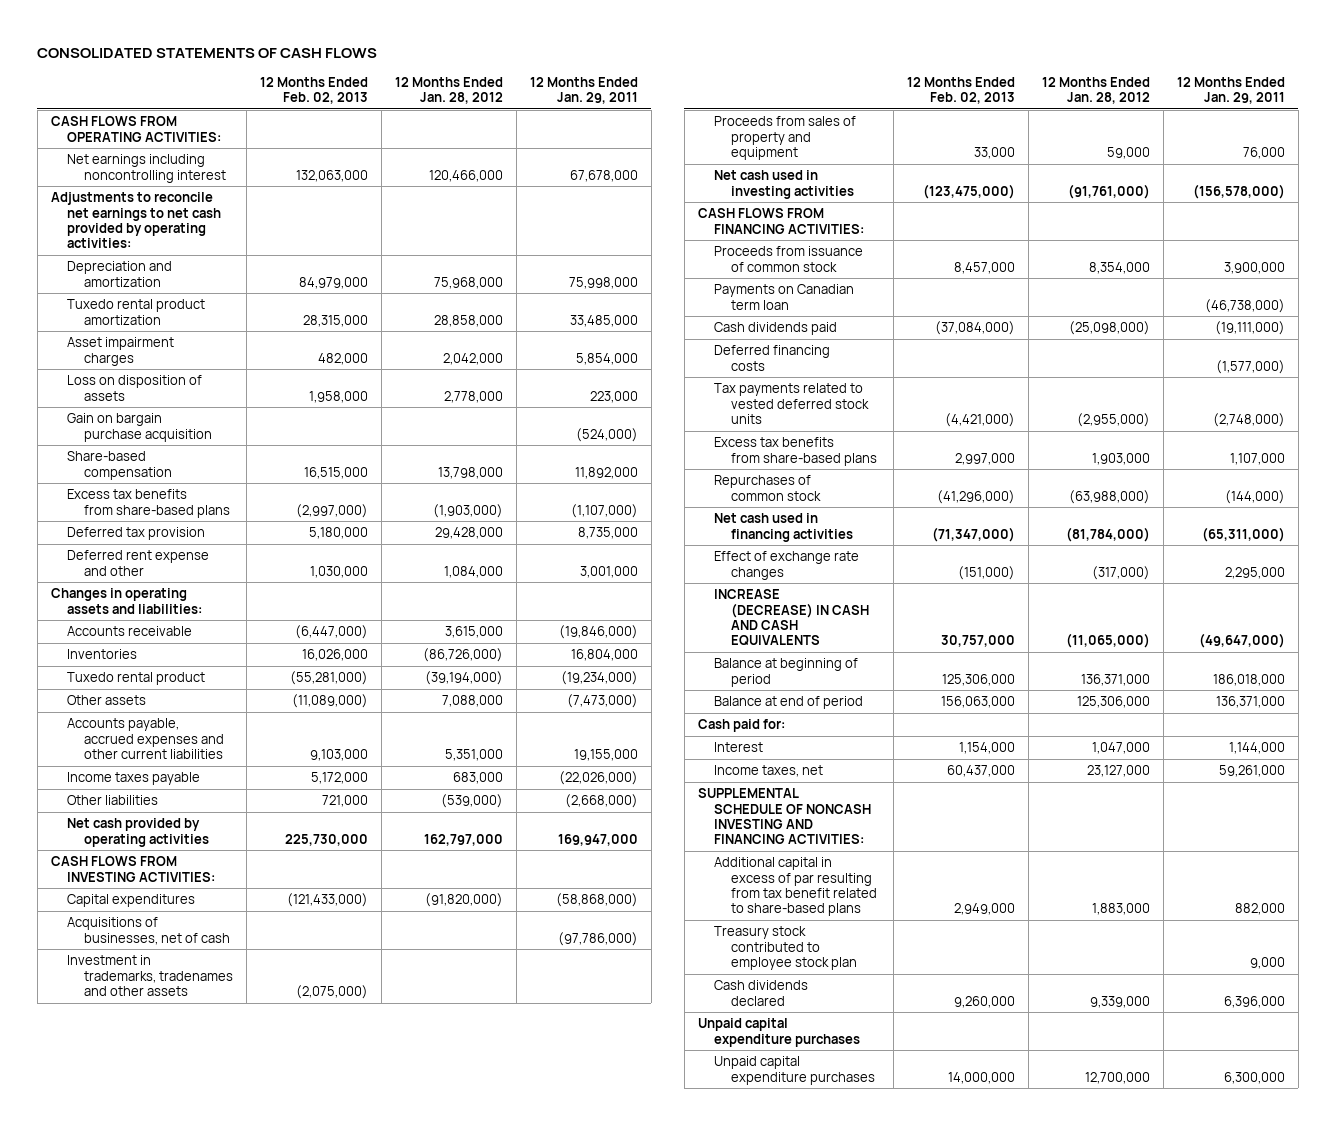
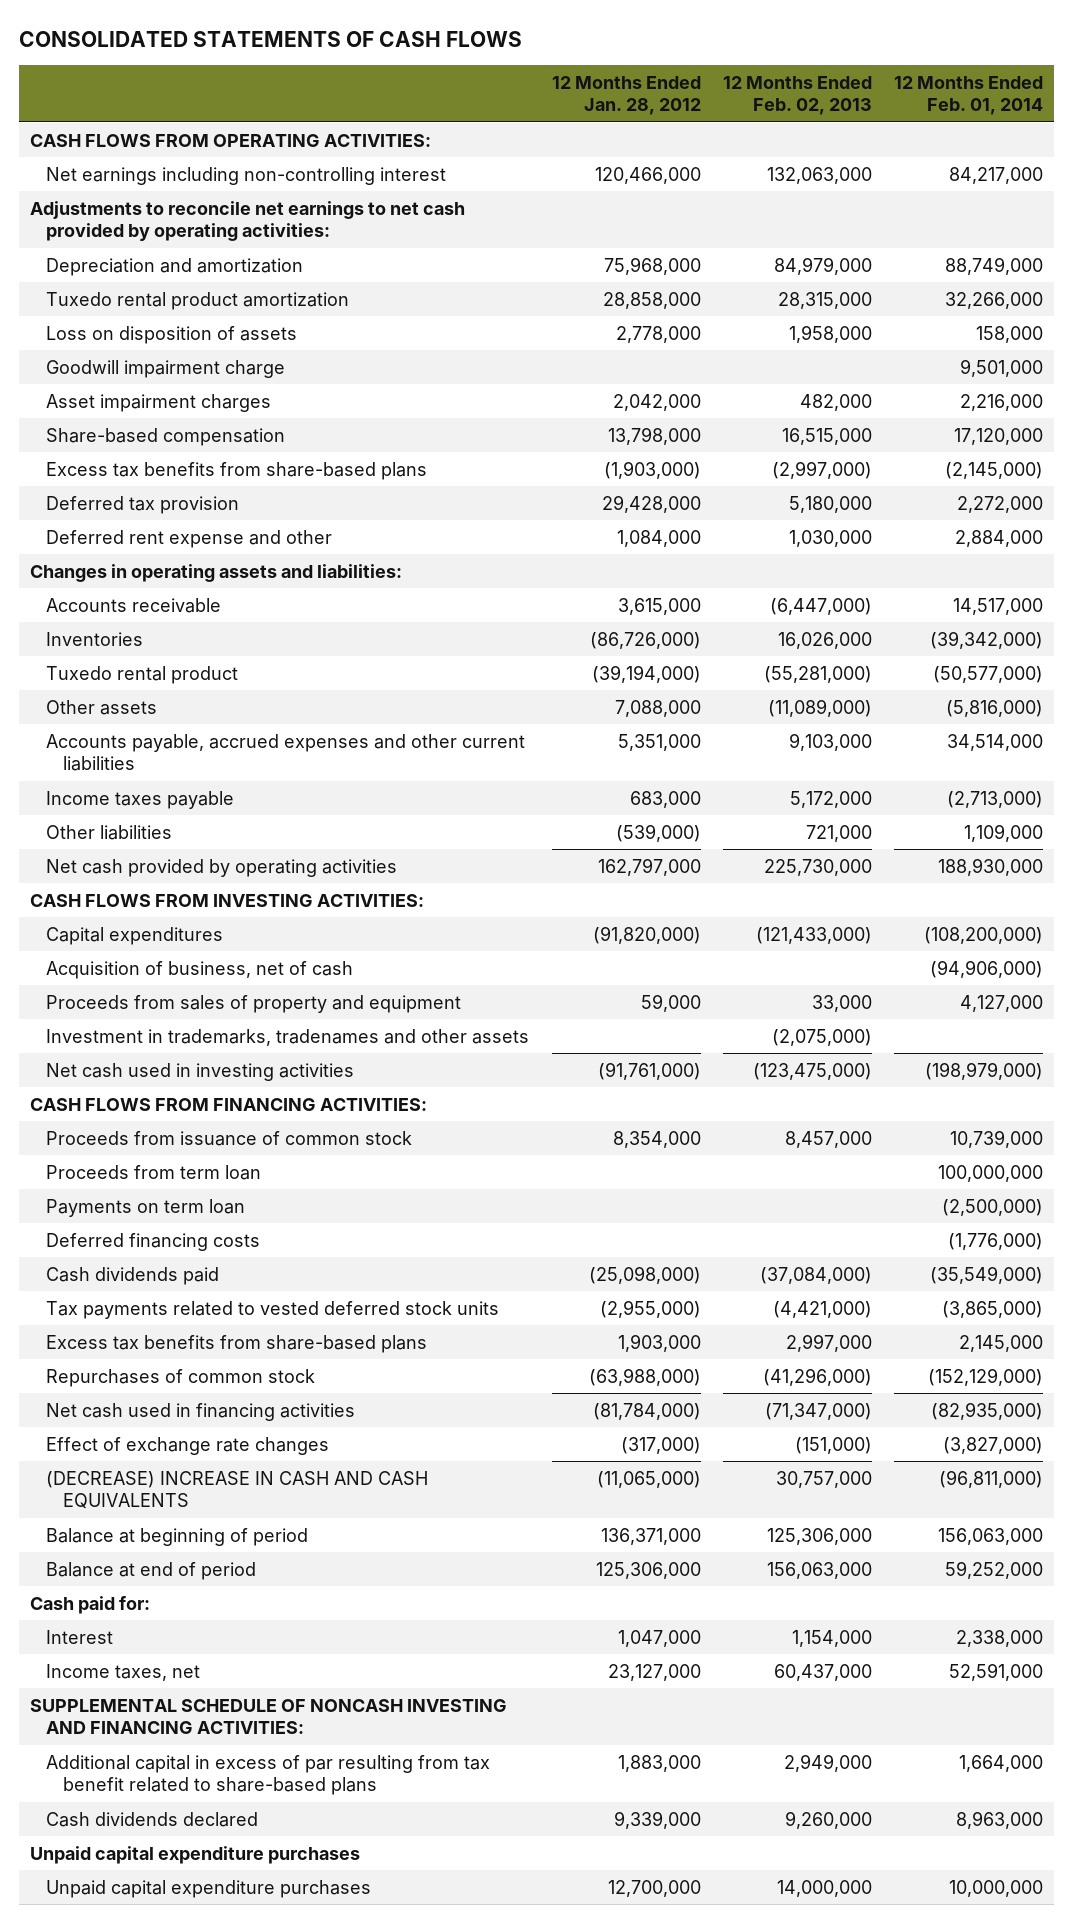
- | 12 Months Ended Feb. 02, 2013 | 12 Months Ended Jan. 28, 2012 | 12 Months Ended Jan. 29, 2011
+ | 12 Months Ended Jan. 28, 2012 | 12 Months Ended Feb. 02, 2013 | 12 Months Ended Feb. 01, 2014
- Net earnings including noncontrolling interest | 132,063,000 | 120,466,000 | 67,678,000
+ Net earnings including non-controlling interest | 120,466,000 | 132,063,000 | 84,217,000
- Gain on bargain purchase acquisition | | | (524,000)
+ Goodwill impairment charge | | | 9,501,000
moved down: Asset impairment charges | 2,042,000 | 482,000 | 2,216,000
- Acquisitions of businesses, net of cash | | | (97,786,000)
+ Acquisition of business, net of cash | | | (94,906,000)
moved down: Investment in trademarks, tradenames and other assets | | (2,075,000) |
- Payments on Canadian term loan | | | (46,738,000)
+ Proceeds from term loan | | | 100,000,000
+ Payments on term loan | | | (2,500,000)
moved down: Cash dividends paid | (25,098,000) | (37,084,000) | (35,549,000)
- INCREASE (DECREASE) IN CASH AND CASH EQUIVALENTS | 30,757,000 | (11,065,000) | (49,647,000)
+ (DECREASE) INCREASE IN CASH AND CASH EQUIVALENTS | (11,065,000) | 30,757,000 | (96,811,000)
- Treasury stock contributed to employee stock plan | | | 9,000

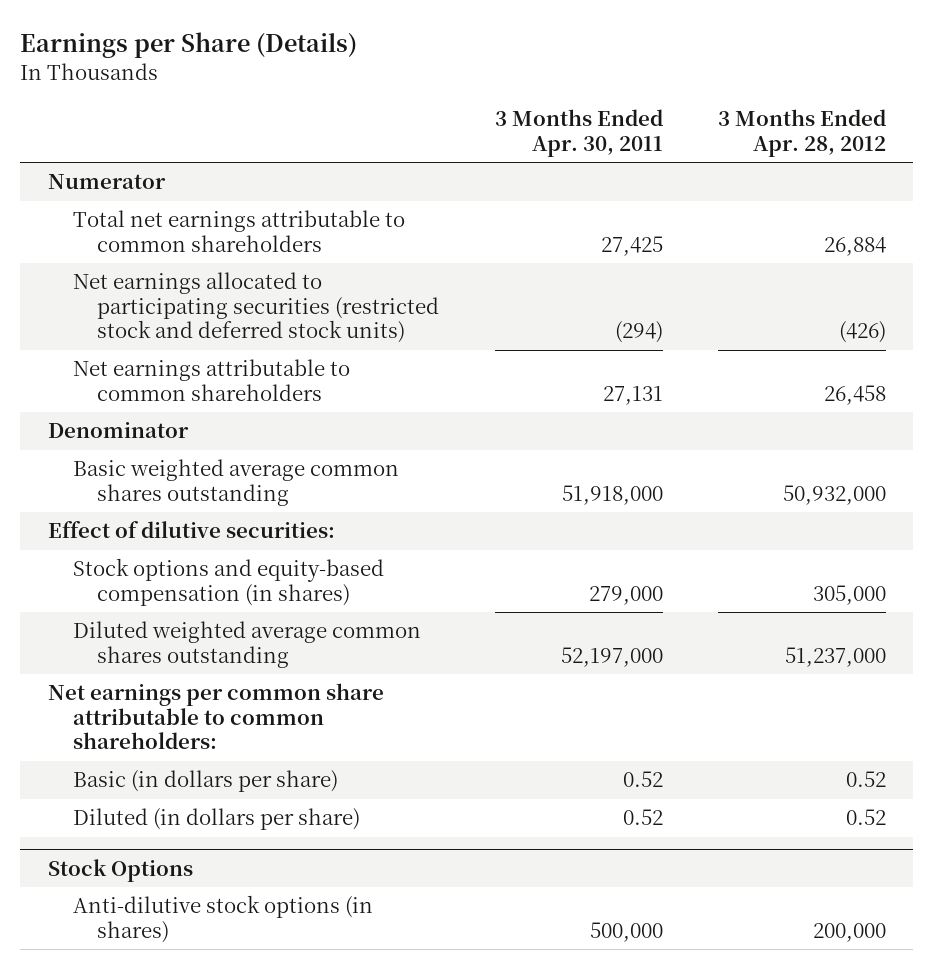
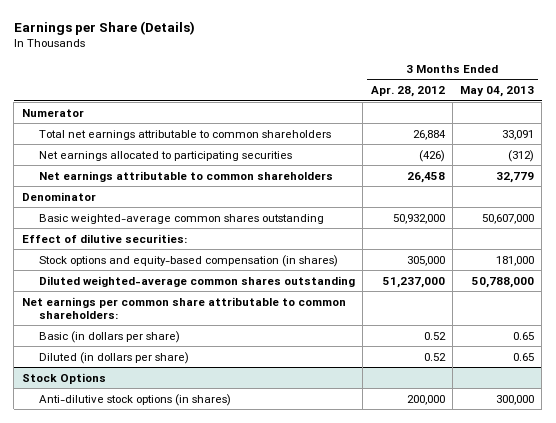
- | 3 Months Ended Apr. 30, 2011 | 3 Months Ended Apr. 28, 2012
+ | 3 Months Ended Apr. 28, 2012 | 3 Months Ended May 04, 2013
- Net earnings allocated to participating securities (restricted stock and deferred stock units) | (294) | (426)
+ Net earnings allocated to participating securities | (426) | (312)
- Basic weighted average common shares outstanding | 51,918,000 | 50,932,000
+ Basic weighted-average common shares outstanding | 50,932,000 | 50,607,000
- Diluted weighted average common shares outstanding | 52,197,000 | 51,237,000
+ Diluted weighted-average common shares outstanding | 51,237,000 | 50,788,000

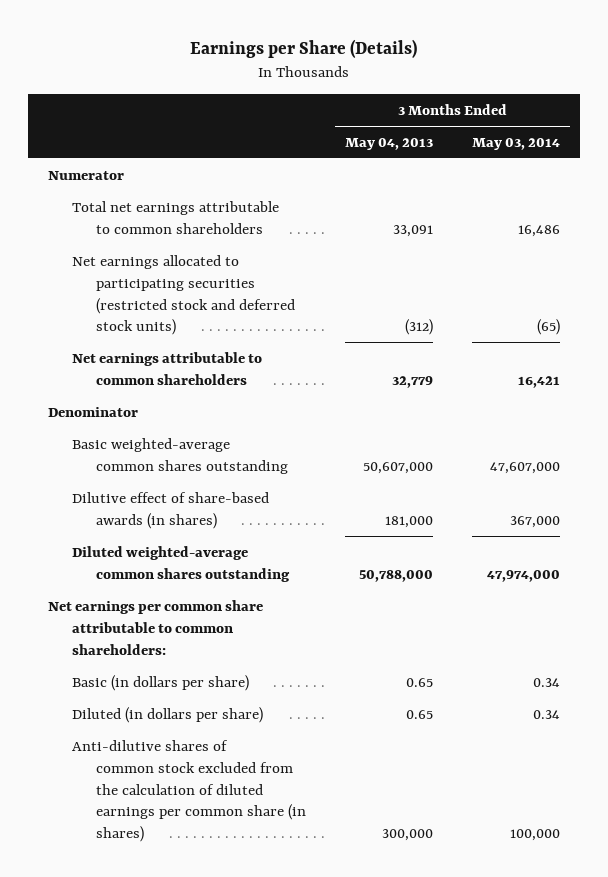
- | 3 Months Ended Apr. 28, 2012 | 3 Months Ended May 04, 2013
+ | 3 Months Ended May 04, 2013 | 3 Months Ended May 03, 2014
- Net earnings allocated to participating securities | (426) | (312)
+ Net earnings allocated to participating securities (restricted stock and deferred stock units) | (312) | (65)
- Effect of dilutive securities:
- Stock options and equity-based compensation (in shares) | 305,000 | 181,000
+ Dilutive effect of share-based awards (in shares) | 181,000 | 367,000
- Stock Options
- Anti-dilutive stock options (in shares) | 200,000 | 300,000
+ Anti-dilutive shares of common stock excluded from the calculation of diluted earnings per common share (in shares) | 300,000 | 100,000

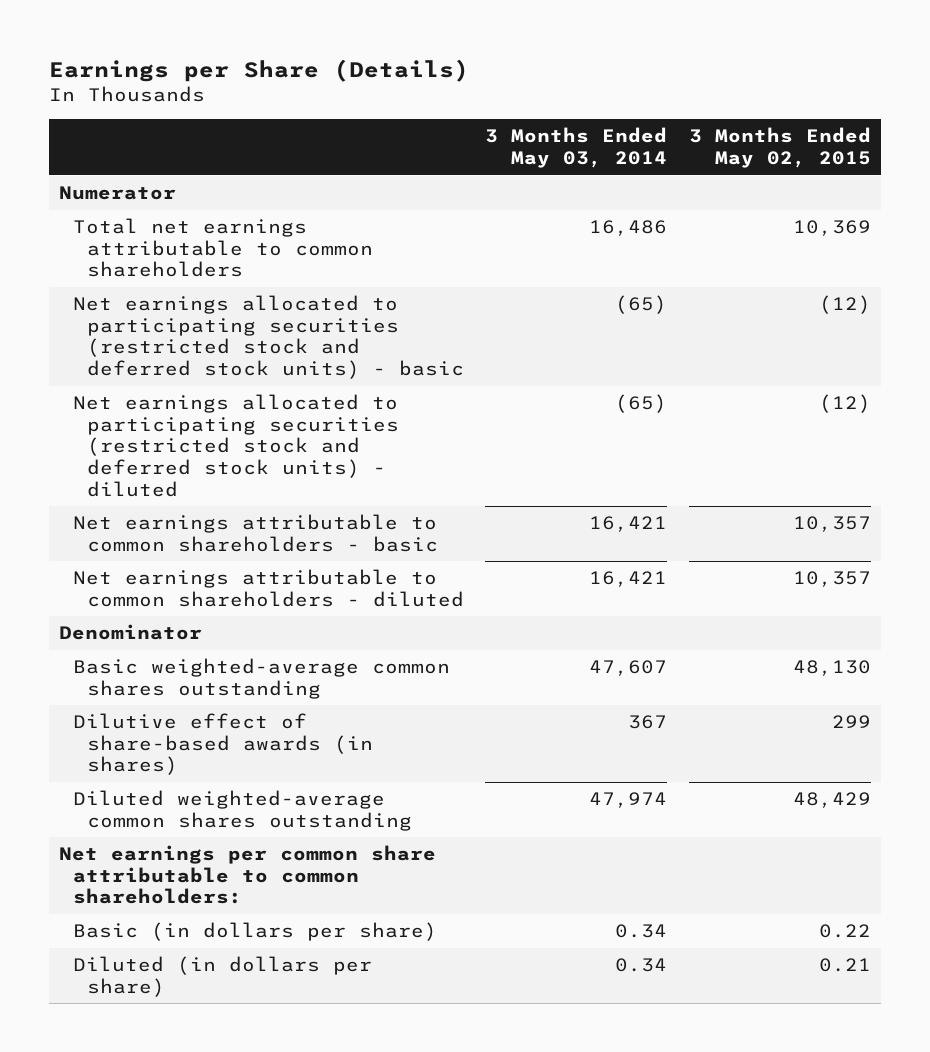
- | 3 Months Ended May 04, 2013 | 3 Months Ended May 03, 2014
+ | 3 Months Ended May 03, 2014 | 3 Months Ended May 02, 2015
- Net earnings allocated to participating securities (restricted stock and deferred stock units) | (312) | (65)
- Net earnings attributable to common shareholders | 32,779 | 16,421
+ Net earnings allocated to participating securities (restricted stock and deferred stock units) - basic | (65) | (12)
+ Net earnings allocated to participating securities (restricted stock and deferred stock units) - diluted | (65) | (12)
+ Net earnings attributable to common shareholders - basic | 16,421 | 10,357
+ Net earnings attributable to common shareholders - diluted | 16,421 | 10,357
- Basic weighted-average common shares outstanding | 50,607,000 | 47,607,000
- Dilutive effect of share-based awards (in shares) | 181,000 | 367,000
- Diluted weighted-average common shares outstanding | 50,788,000 | 47,974,000
+ Basic weighted-average common shares outstanding | 47,607 | 48,130
+ Dilutive effect of share-based awards (in shares) | 367 | 299
+ Diluted weighted-average common shares outstanding | 47,974 | 48,429
- Anti-dilutive shares of common stock excluded from the calculation of diluted earnings per common share (in shares) | 300,000 | 100,000

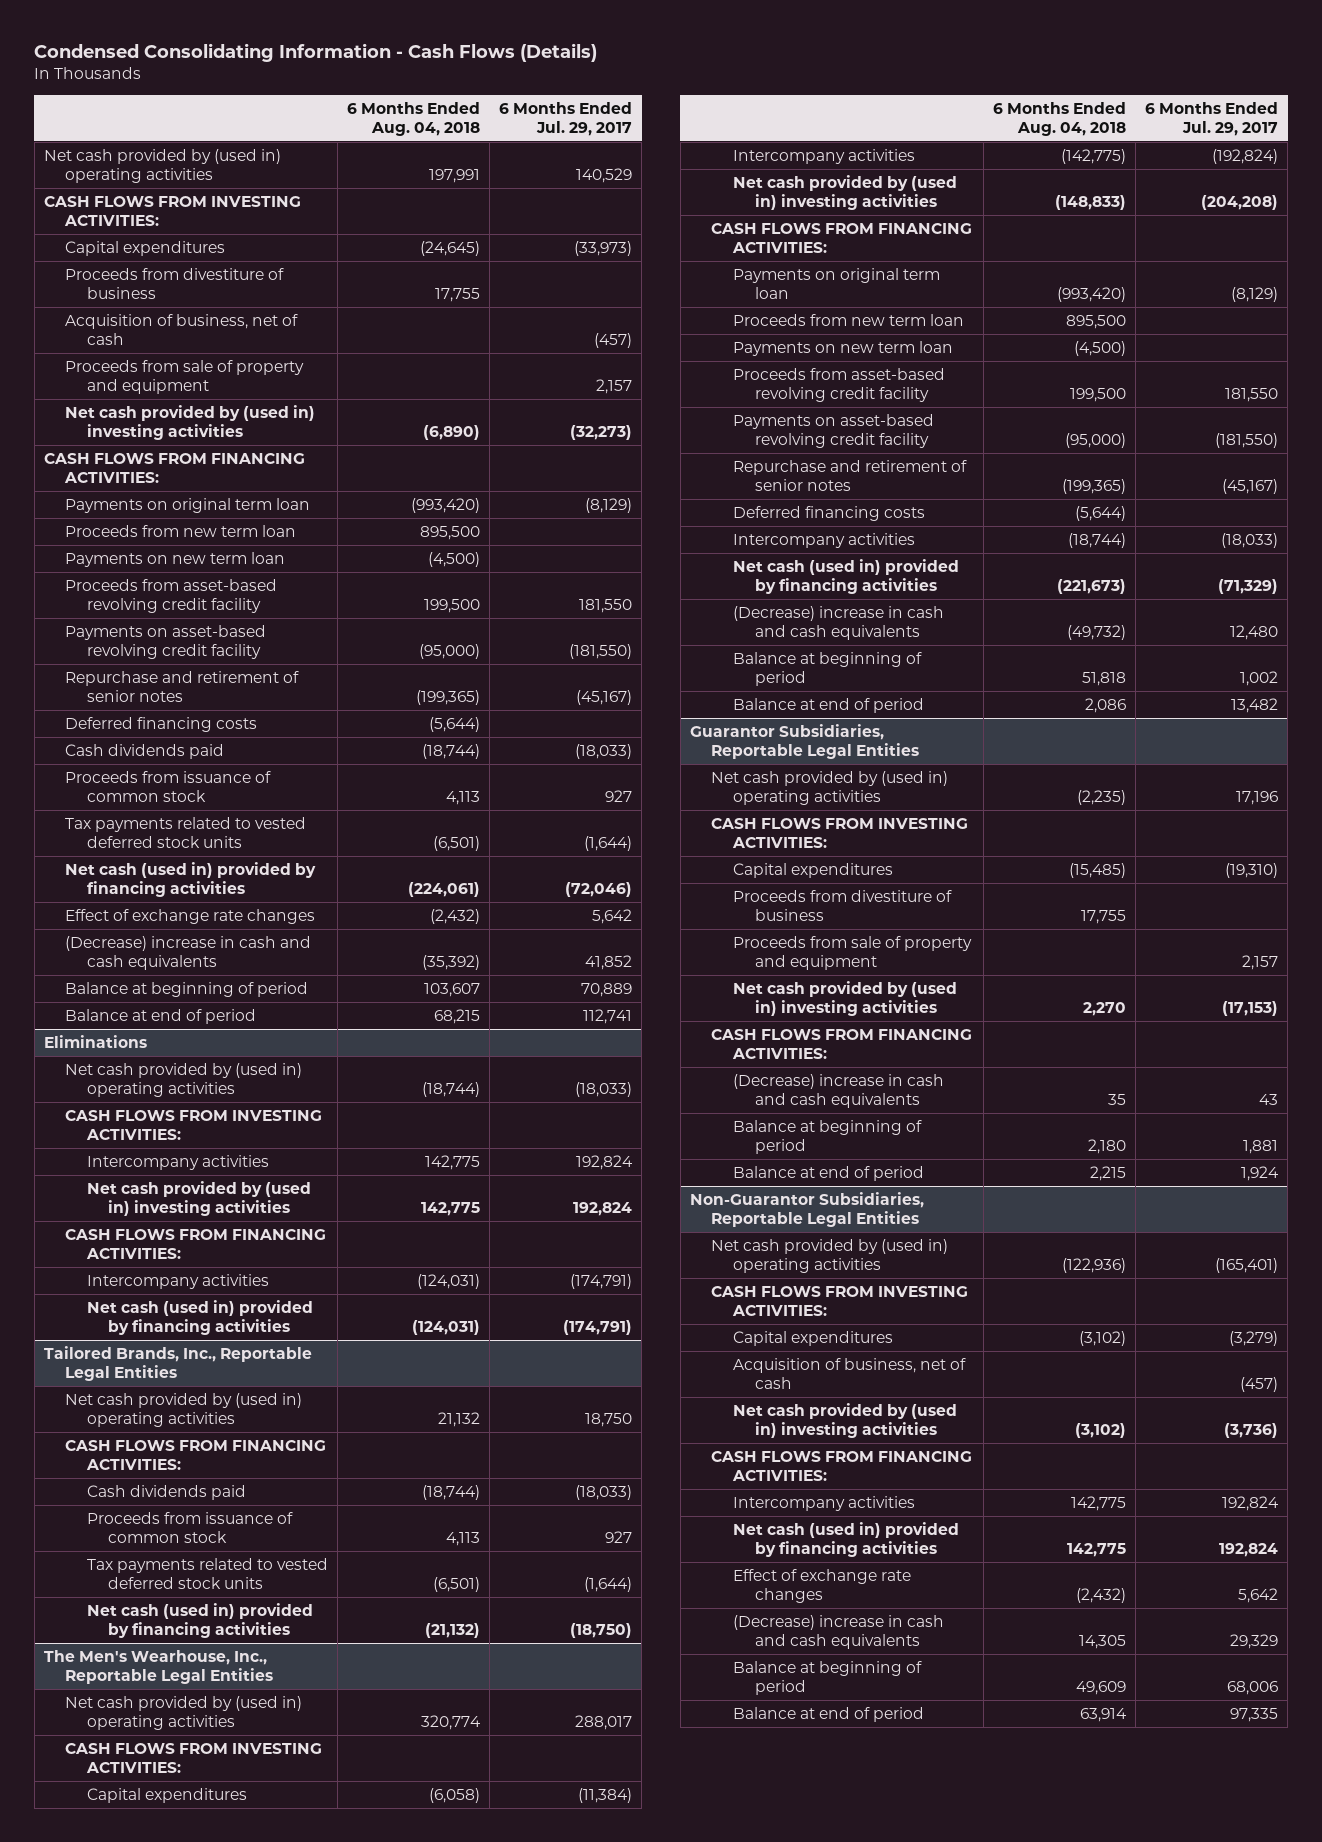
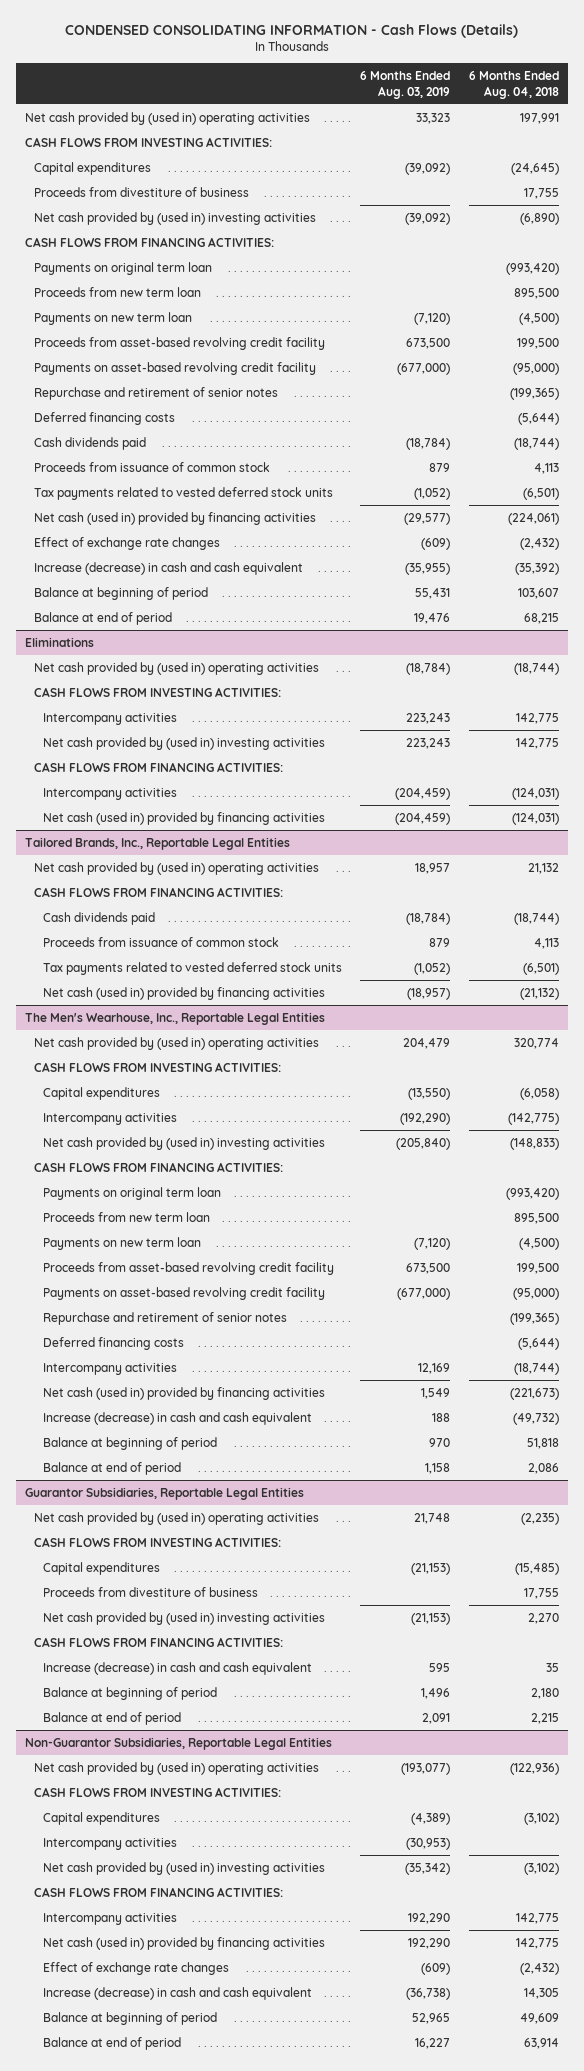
- Condensed Consolidating Information - Cash Flows (Details)
+ CONDENSED CONSOLIDATING INFORMATION - Cash Flows (Details)
- | 6 Months Ended Aug. 04, 2018 | 6 Months Ended Jul. 29, 2017
+ | 6 Months Ended Aug. 03, 2019 | 6 Months Ended Aug. 04, 2018
- Acquisition of business, net of cash | | (457)
- Proceeds from sale of property and equipment | | 2,157
- (Decrease) increase in cash and cash equivalents | (35,392) | 41,852
+ Increase (decrease) in cash and cash equivalent | (35,955) | (35,392)
@ The Men's Wearhouse, Inc., Reportable Legal Entities
- (Decrease) increase in cash and cash equivalents | (49,732) | 12,480
+ Increase (decrease) in cash and cash equivalent | 188 | (49,732)
@ Guarantor Subsidiaries, Reportable Legal Entities
- Proceeds from sale of property and equipment | | 2,157
- (Decrease) increase in cash and cash equivalents | 35 | 43
+ Increase (decrease) in cash and cash equivalent | 595 | 35
@ Non-Guarantor Subsidiaries, Reportable Legal Entities
- Acquisition of business, net of cash | | (457)
+ Intercompany activities | (30,953) |
- (Decrease) increase in cash and cash equivalents | 14,305 | 29,329
+ Increase (decrease) in cash and cash equivalent | (36,738) | 14,305

